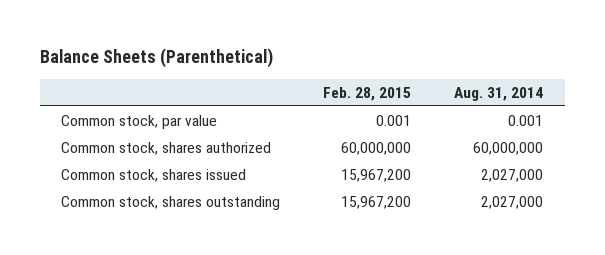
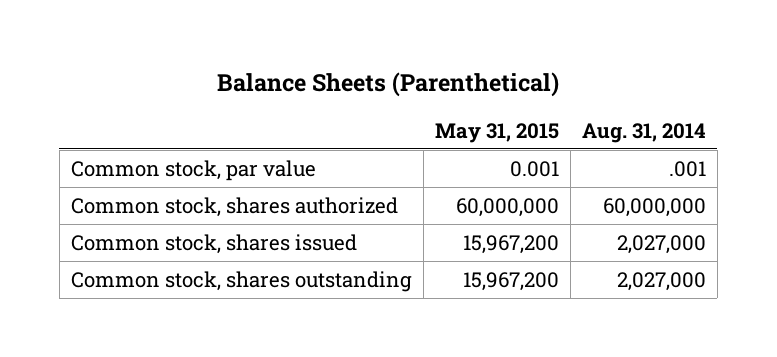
- | Feb. 28, 2015 | Aug. 31, 2014
+ | May 31, 2015 | Aug. 31, 2014
- Common stock, par value | 0.001 | 0.001
+ Common stock, par value | 0.001 | .001

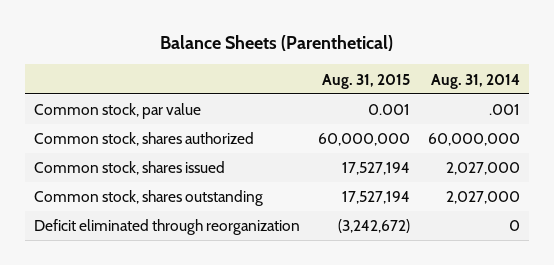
- | May 31, 2015 | Aug. 31, 2014
+ | Aug. 31, 2015 | Aug. 31, 2014
+ Deficit eliminated through reorganization | (3,242,672) | 0

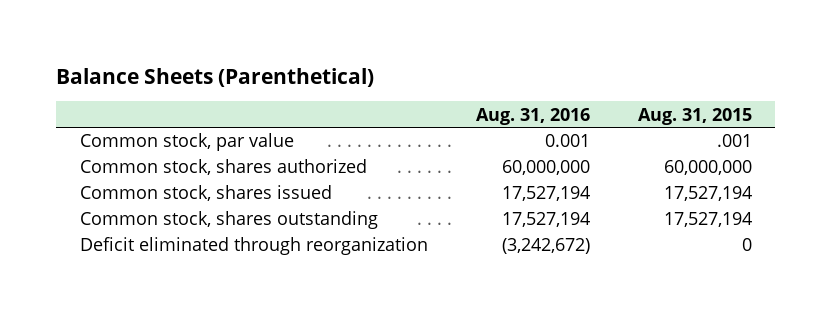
- | Aug. 31, 2015 | Aug. 31, 2014
+ | Aug. 31, 2016 | Aug. 31, 2015
- Common stock, par value | 0.001 | .001
+ Common stock, par value | 0.001 | .001
- Deficit eliminated through reorganization | (3,242,672) | 0
+ Deficit eliminated through reorganization | (3,242,672) | 0

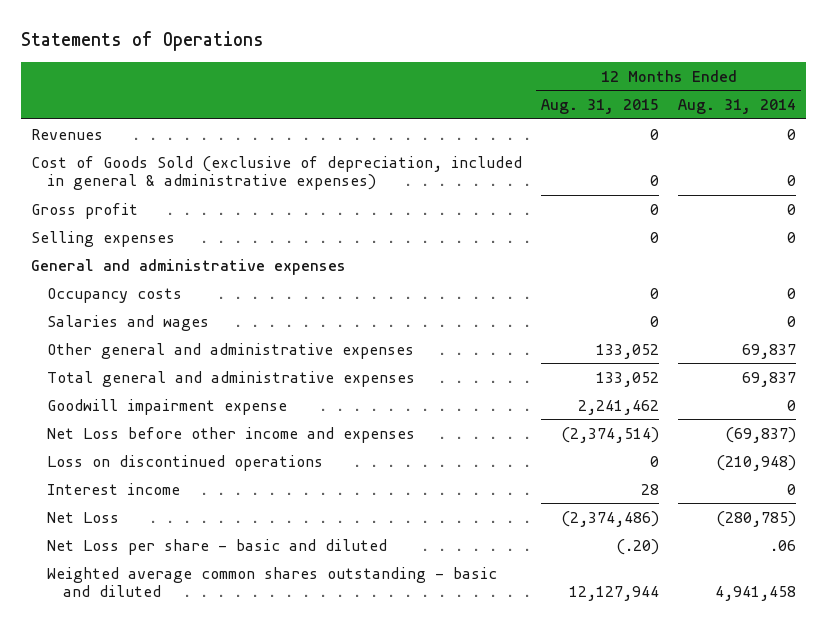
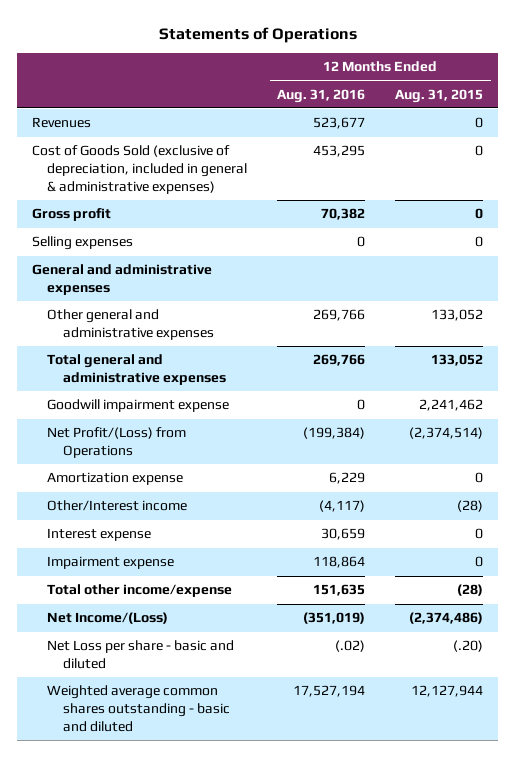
- | 12 Months Ended Aug. 31, 2015 | 12 Months Ended Aug. 31, 2014
+ | 12 Months Ended Aug. 31, 2016 | 12 Months Ended Aug. 31, 2015
- Occupancy costs | 0 | 0
- Salaries and wages | 0 | 0
- Net Loss before other income and expenses | (2,374,514) | (69,837)
- Loss on discontinued operations | 0 | (210,948)
- Interest income | 28 | 0
- Net Loss | (2,374,486) | (280,785)
+ Net Profit/(Loss) from Operations | (199,384) | (2,374,514)
+ Amortization expense | 6,229 | 0
+ Other/Interest income | (4,117) | (28)
+ Interest expense | 30,659 | 0
+ Impairment expense | 118,864 | 0
+ Total other income/expense | 151,635 | (28)
+ Net Income/(Loss) | (351,019) | (2,374,486)

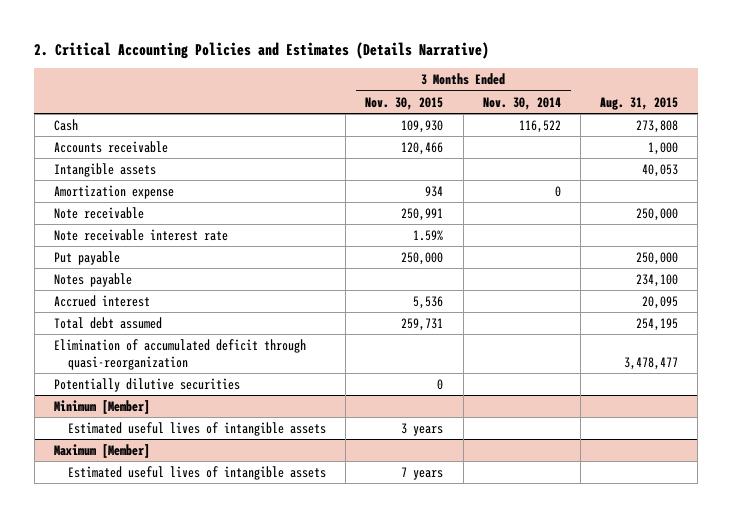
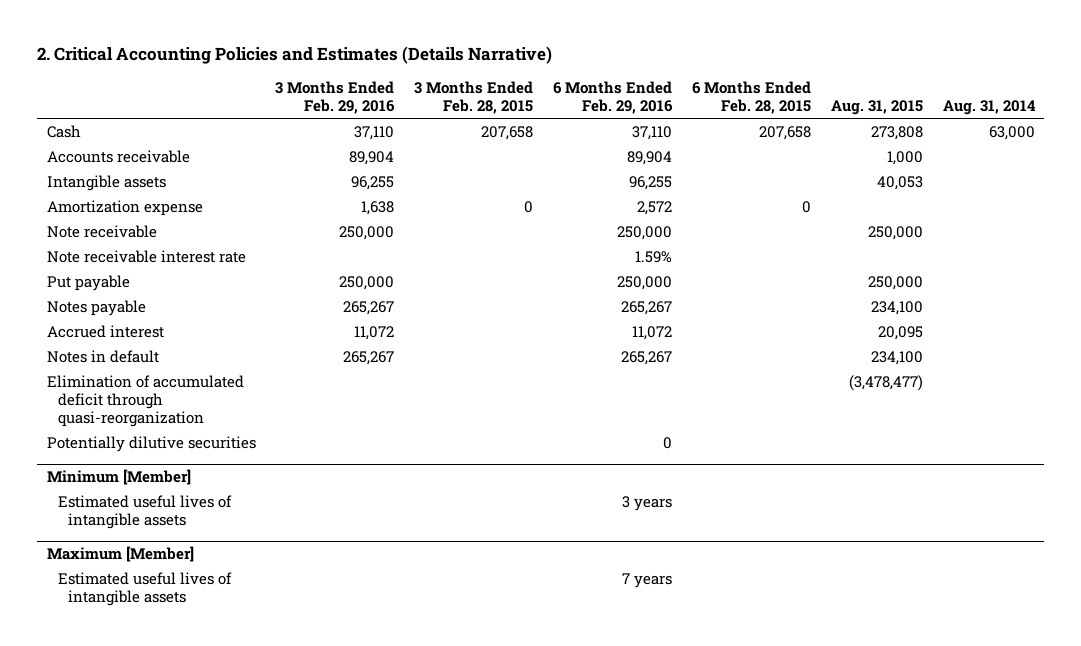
- | 3 Months Ended Nov. 30, 2015 | 3 Months Ended Nov. 30, 2014 | Aug. 31, 2015
+ | 3 Months Ended Feb. 29, 2016 | 3 Months Ended Feb. 28, 2015 | 6 Months Ended Feb. 29, 2016 | 6 Months Ended Feb. 28, 2015 | Aug. 31, 2015 | Aug. 31, 2014
- Total debt assumed | 259,731 | | 254,195
- Elimination of accumulated deficit through quasi-reorganization | | | 3,478,477
+ Notes in default | 265,267 | | 265,267 | | 234,100 |
+ Elimination of accumulated deficit through quasi-reorganization | | | | | (3,478,477) |

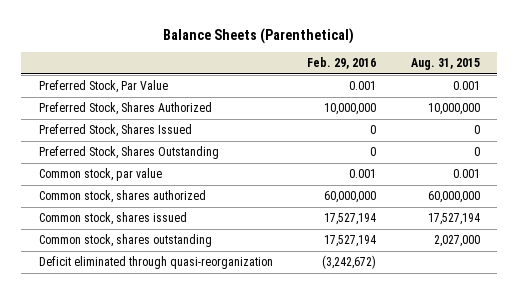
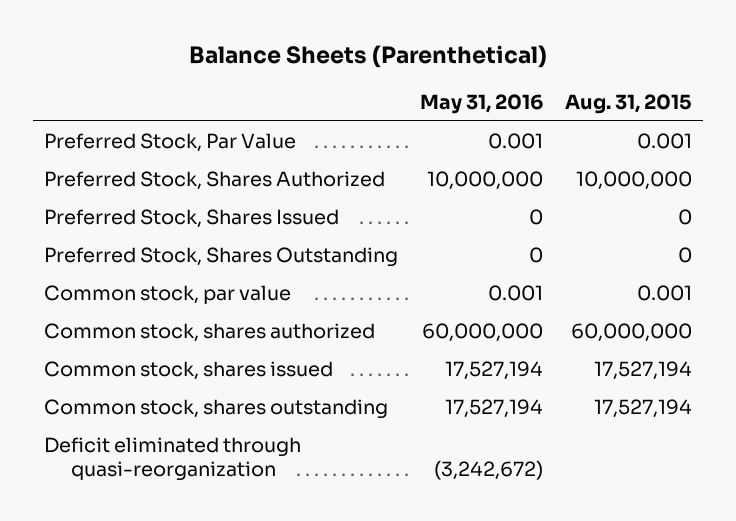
- | Feb. 29, 2016 | Aug. 31, 2015
+ | May 31, 2016 | Aug. 31, 2015
- Common stock, shares outstanding | 17,527,194 | 2,027,000
+ Common stock, shares outstanding | 17,527,194 | 17,527,194

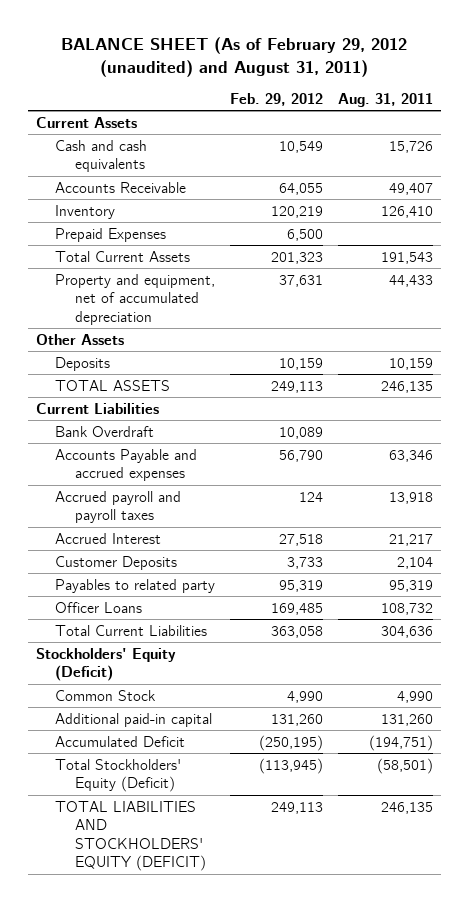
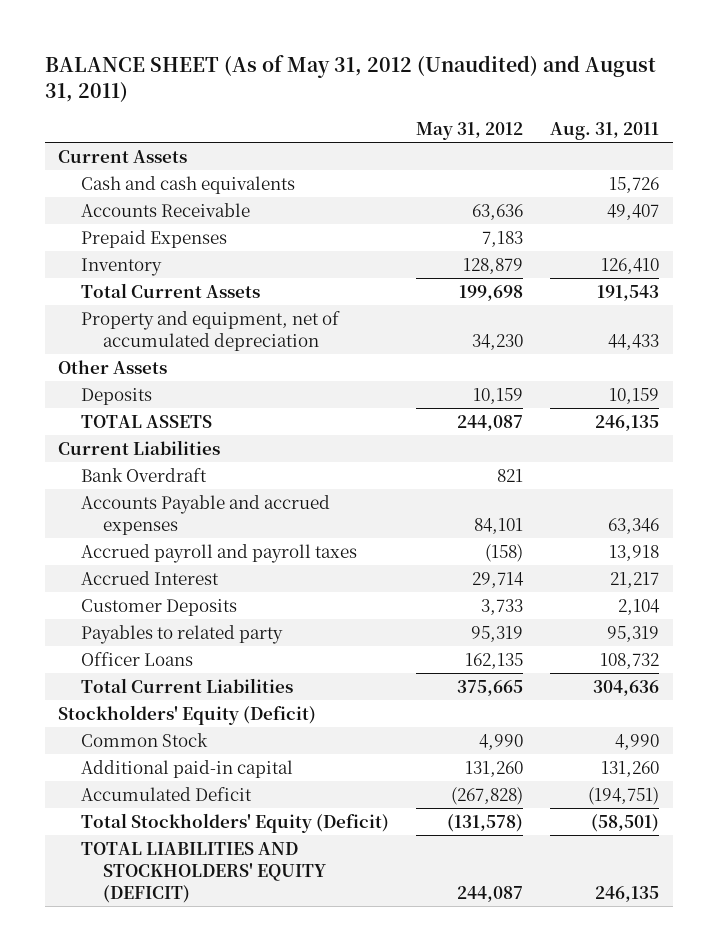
- BALANCE SHEET (As of February 29, 2012 (unaudited) and August 31, 2011)
+ BALANCE SHEET (As of May 31, 2012 (Unaudited) and August 31, 2011)
- | Feb. 29, 2012 | Aug. 31, 2011
+ | May 31, 2012 | Aug. 31, 2011
moved down: Inventory | 128,879 | 126,410

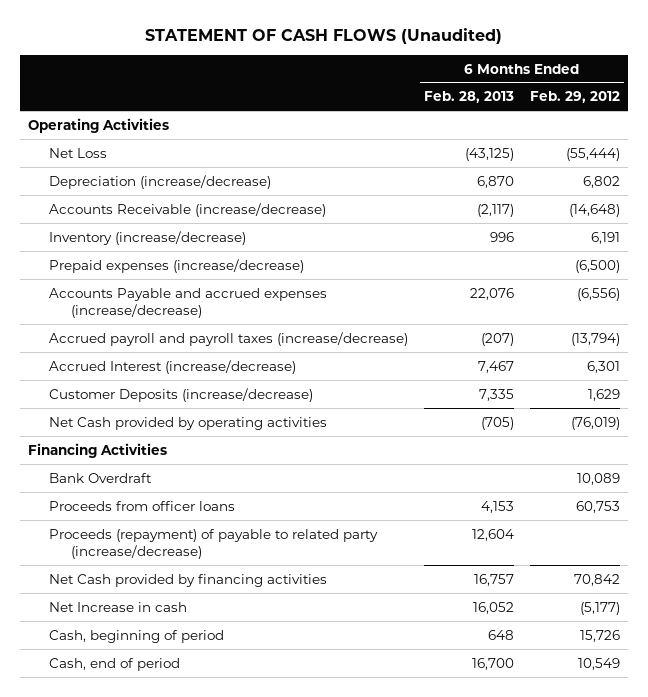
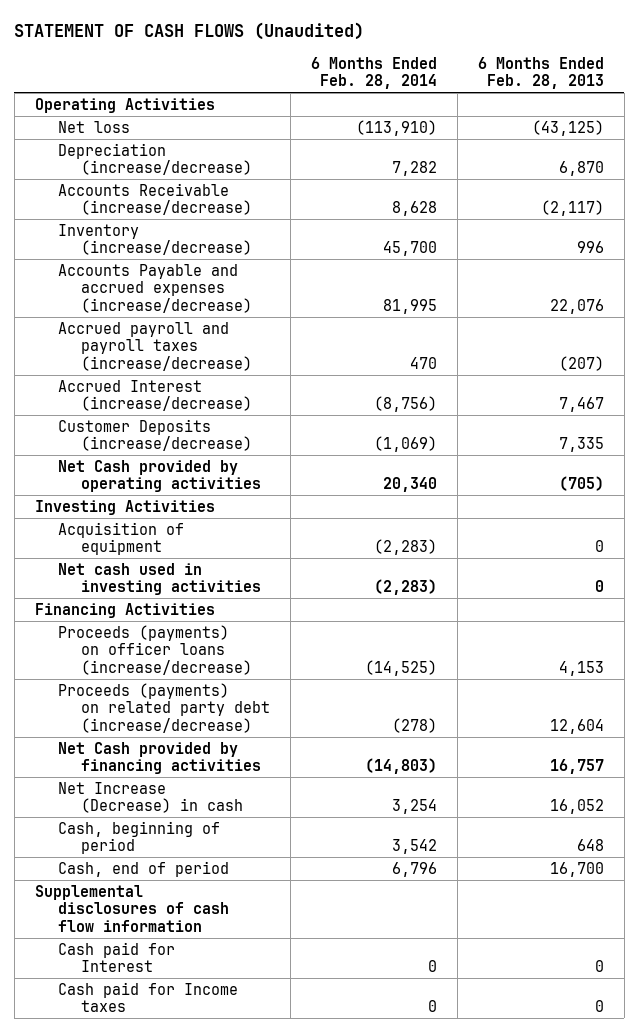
- | 6 Months Ended Feb. 28, 2013 | 6 Months Ended Feb. 29, 2012
+ | 6 Months Ended Feb. 28, 2014 | 6 Months Ended Feb. 28, 2013
- Net Loss | (43,125) | (55,444)
+ Net loss | (113,910) | (43,125)
- Prepaid expenses (increase/decrease) | | (6,500)
+ Investing Activities
+ Acquisition of equipment | (2,283) | 0
+ Net cash used in investing activities | (2,283) | 0
- Bank Overdraft | | 10,089
- Proceeds from officer loans | 4,153 | 60,753
- Proceeds (repayment) of payable to related party (increase/decrease) | 12,604 |
+ Proceeds (payments) on officer loans (increase/decrease) | (14,525) | 4,153
+ Proceeds (payments) on related party debt (increase/decrease) | (278) | 12,604
- Net Increase in cash | 16,052 | (5,177)
+ Net Increase (Decrease) in cash | 3,254 | 16,052
+ Supplemental disclosures of cash flow information
+ Cash paid for Interest | 0 | 0
+ Cash paid for Income taxes | 0 | 0

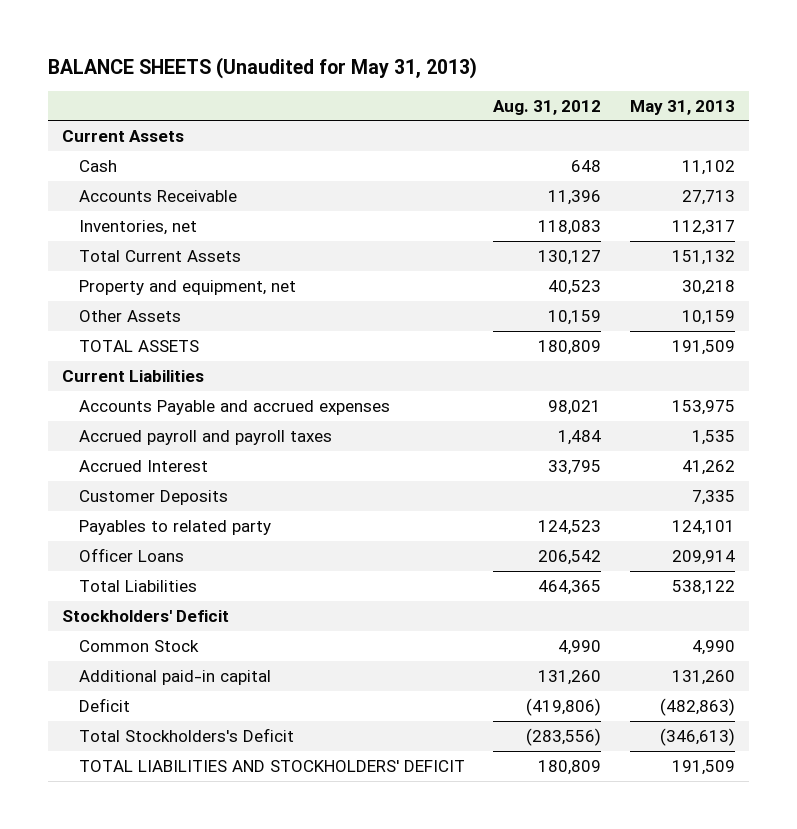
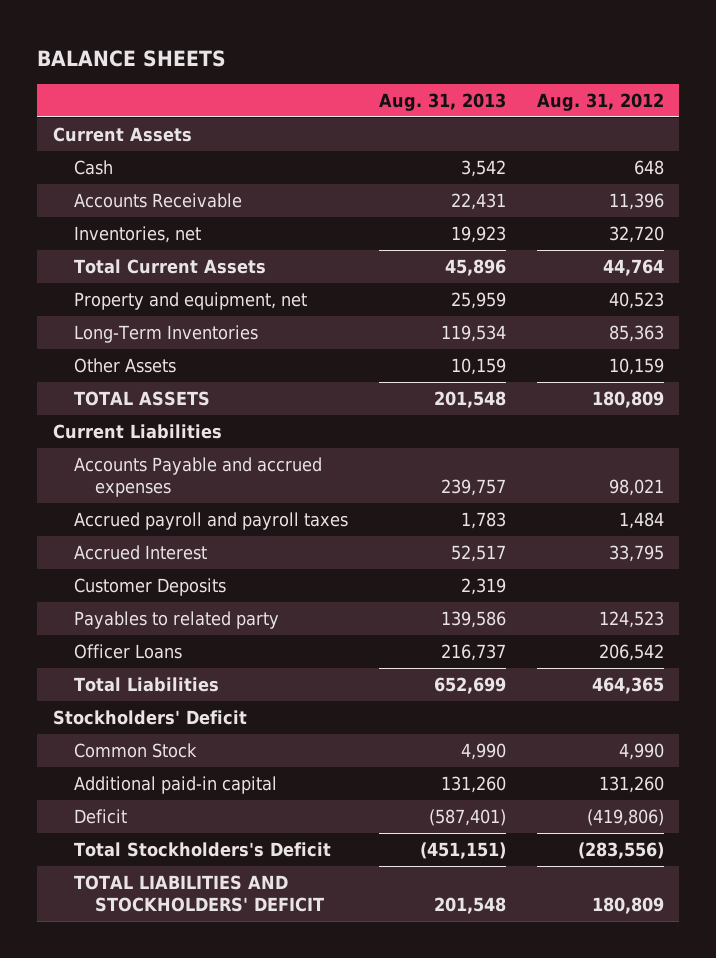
- BALANCE SHEETS (Unaudited for May 31, 2013)
+ BALANCE SHEETS
- | Aug. 31, 2012 | May 31, 2013
+ | Aug. 31, 2013 | Aug. 31, 2012
- Inventories, net | 118,083 | 112,317
- Total Current Assets | 130,127 | 151,132
+ Inventories, net | 19,923 | 32,720
+ Total Current Assets | 45,896 | 44,764
+ Long-Term Inventories | 119,534 | 85,363

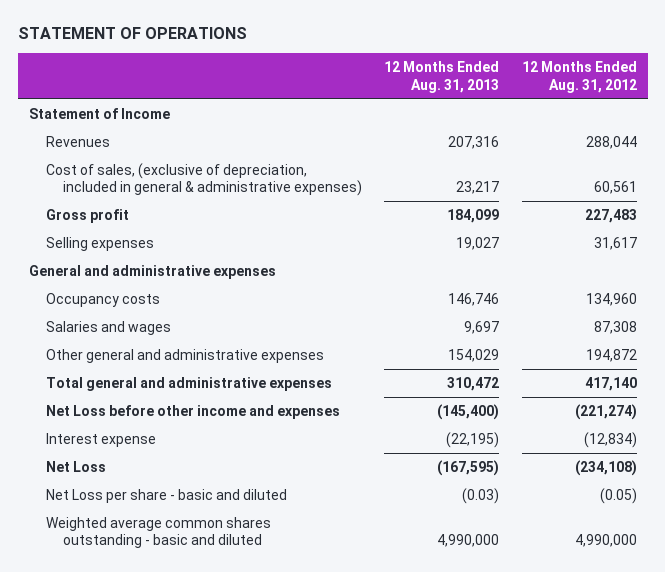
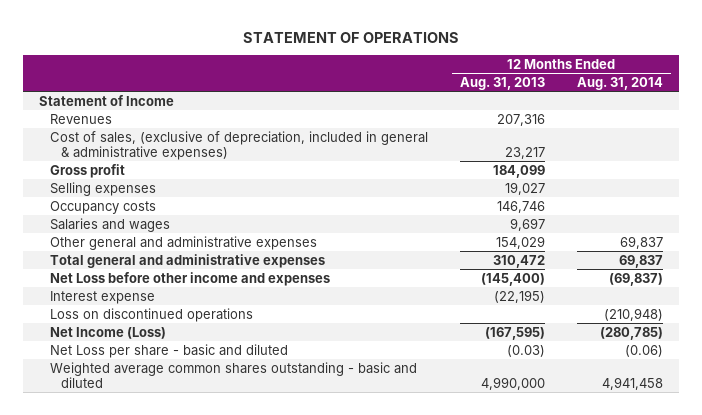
- | 12 Months Ended Aug. 31, 2013 | 12 Months Ended Aug. 31, 2012
+ | 12 Months Ended Aug. 31, 2013 | 12 Months Ended Aug. 31, 2014
- General and administrative expenses
- Net Loss | (167,595) | (234,108)
+ Loss on discontinued operations | | (210,948)
+ Net Income (Loss) | (167,595) | (280,785)

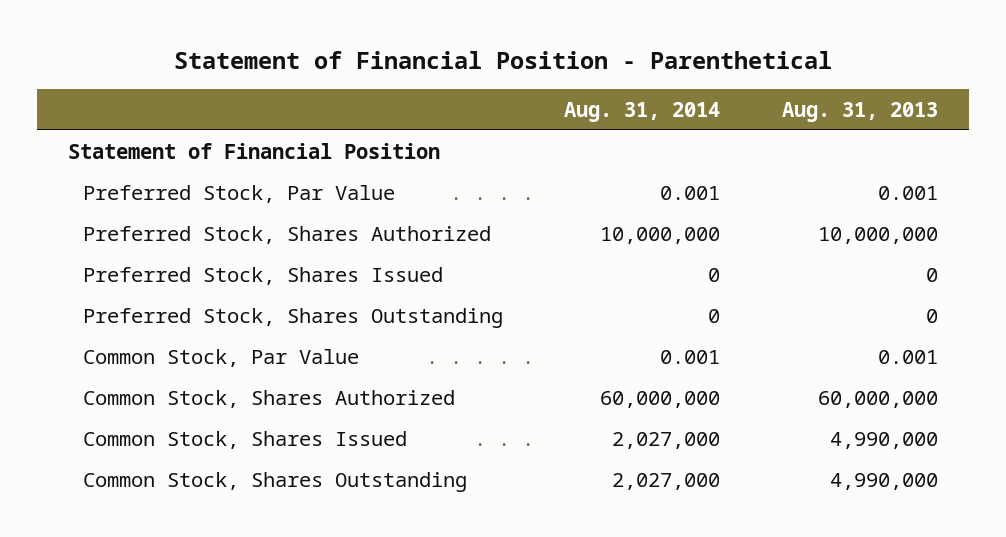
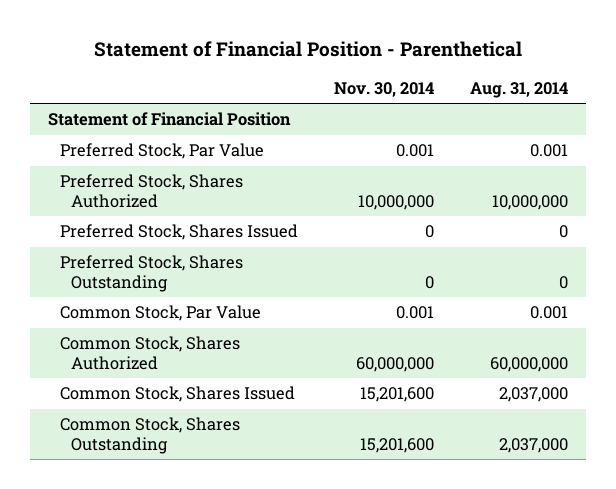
- | Aug. 31, 2014 | Aug. 31, 2013
+ | Nov. 30, 2014 | Aug. 31, 2014
- Common Stock, Shares Issued | 2,027,000 | 4,990,000
- Common Stock, Shares Outstanding | 2,027,000 | 4,990,000
+ Common Stock, Shares Issued | 15,201,600 | 2,037,000
+ Common Stock, Shares Outstanding | 15,201,600 | 2,037,000

